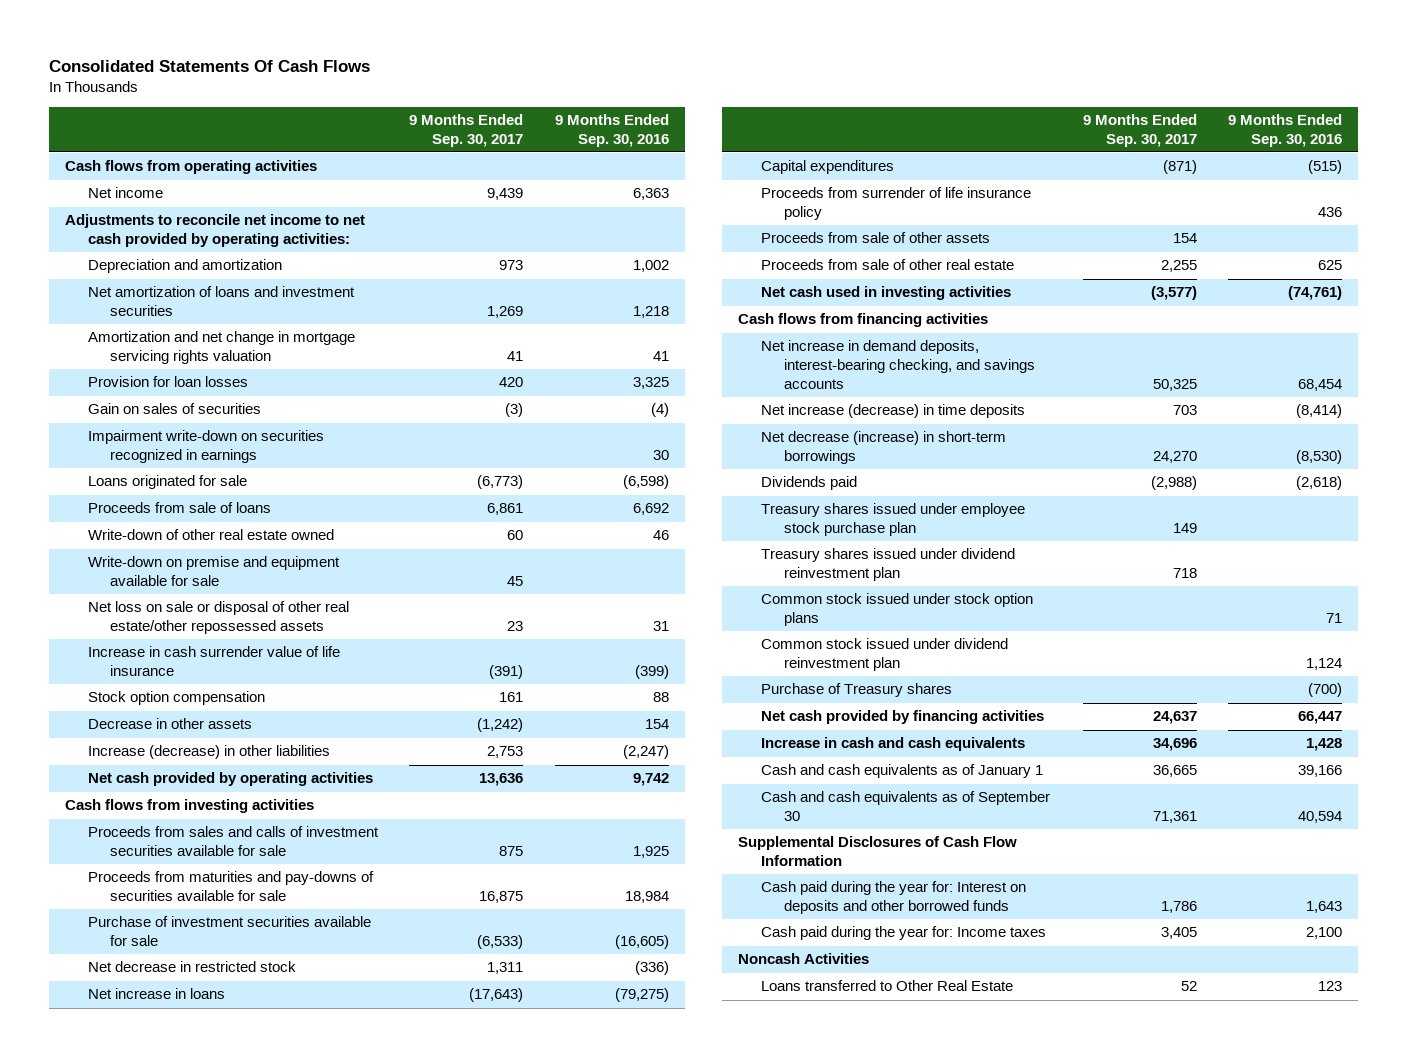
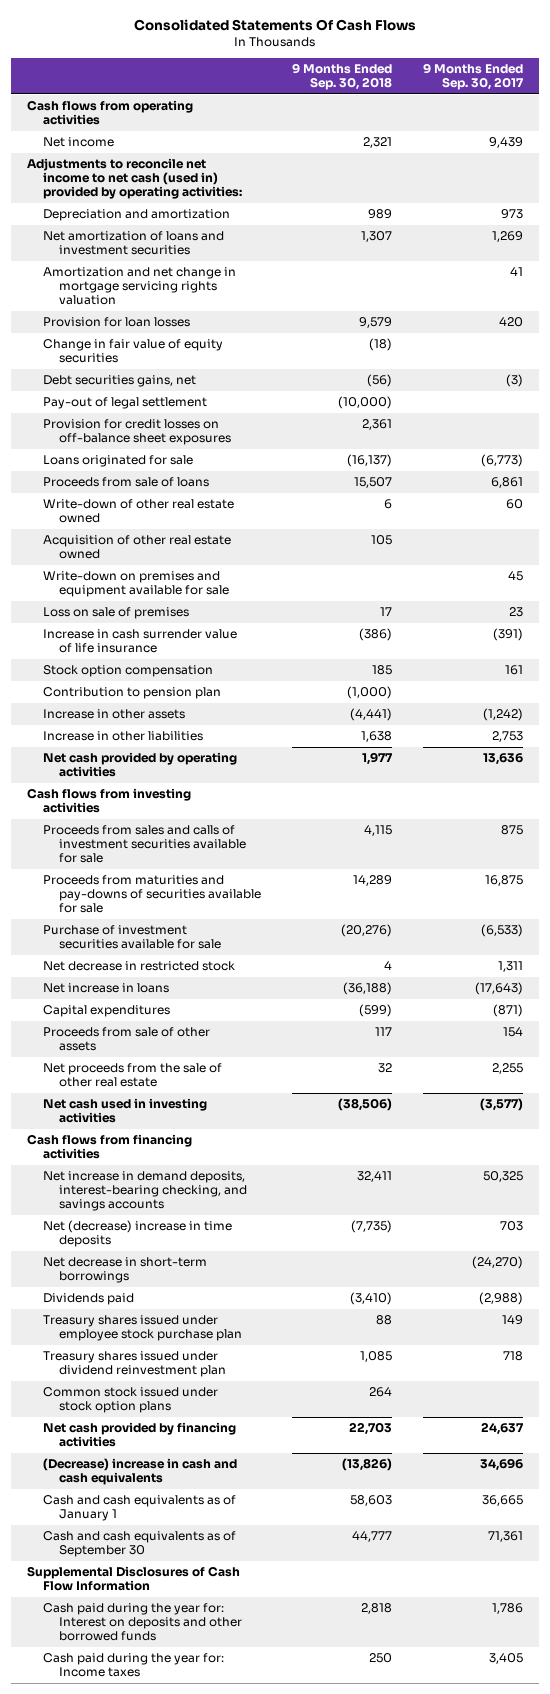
- | 9 Months Ended Sep. 30, 2017 | 9 Months Ended Sep. 30, 2016
+ | 9 Months Ended Sep. 30, 2018 | 9 Months Ended Sep. 30, 2017
- Adjustments to reconcile net income to net cash provided by operating activities:
+ Adjustments to reconcile net income to net cash (used in) provided by operating activities:
- Gain on sales of securities | (3) | (4)
- Impairment write-down on securities recognized in earnings | | 30
+ Change in fair value of equity securities | (18) |
+ Debt securities gains, net | (56) | (3)
+ Pay-out of legal settlement | (10,000) |
+ Provision for credit losses on off-balance sheet exposures | 2,361 |
- Write-down on premise and equipment available for sale | 45 |
- Net loss on sale or disposal of other real estate/other repossessed assets | 23 | 31
+ Acquisition of other real estate owned | 105 |
+ Write-down on premises and equipment available for sale | | 45
+ Loss on sale of premises | 17 | 23
- Decrease in other assets | (1,242) | 154
- Increase (decrease) in other liabilities | 2,753 | (2,247)
+ Contribution to pension plan | (1,000) |
+ Increase in other assets | (4,441) | (1,242)
+ Increase in other liabilities | 1,638 | 2,753
- Proceeds from surrender of life insurance policy | | 436
- Proceeds from sale of other real estate | 2,255 | 625
+ Net proceeds from the sale of other real estate | 32 | 2,255
- Net increase (decrease) in time deposits | 703 | (8,414)
- Net decrease (increase) in short-term borrowings | 24,270 | (8,530)
+ Net (decrease) increase in time deposits | (7,735) | 703
+ Net decrease in short-term borrowings | | (24,270)
- Common stock issued under dividend reinvestment plan | | 1,124
- Purchase of Treasury shares | | (700)
- Increase in cash and cash equivalents | 34,696 | 1,428
+ (Decrease) increase in cash and cash equivalents | (13,826) | 34,696
- Noncash Activities
- Loans transferred to Other Real Estate | 52 | 123

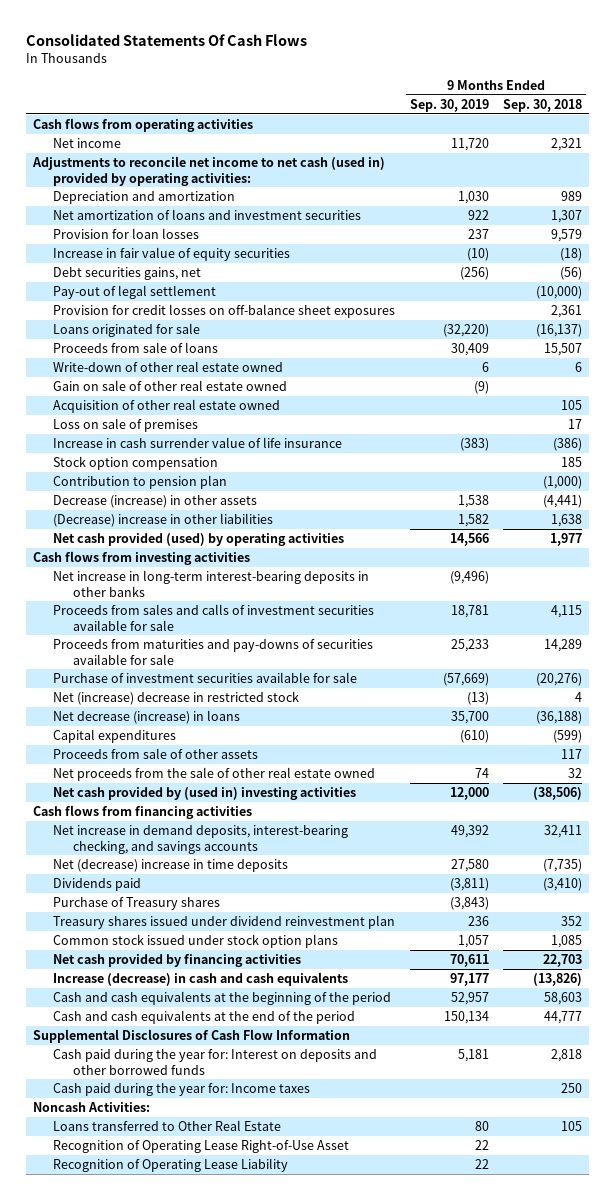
- | 9 Months Ended Sep. 30, 2018 | 9 Months Ended Sep. 30, 2017
+ | 9 Months Ended Sep. 30, 2019 | 9 Months Ended Sep. 30, 2018
- Amortization and net change in mortgage servicing rights valuation | | 41
- Change in fair value of equity securities | (18) |
+ Increase in fair value of equity securities | (10) | (18)
+ Gain on sale of other real estate owned | (9) |
- Write-down on premises and equipment available for sale | | 45
- Increase in other assets | (4,441) | (1,242)
- Increase in other liabilities | 1,638 | 2,753
- Net cash provided by operating activities | 1,977 | 13,636
+ Decrease (increase) in other assets | 1,538 | (4,441)
+ (Decrease) increase in other liabilities | 1,582 | 1,638
+ Net cash provided (used) by operating activities | 14,566 | 1,977
+ Net increase in long-term interest-bearing deposits in other banks | (9,496) |
- Net decrease in restricted stock | 4 | 1,311
- Net increase in loans | (36,188) | (17,643)
+ Net (increase) decrease in restricted stock | (13) | 4
+ Net decrease (increase) in loans | 35,700 | (36,188)
- Net proceeds from the sale of other real estate | 32 | 2,255
- Net cash used in investing activities | (38,506) | (3,577)
+ Net proceeds from the sale of other real estate owned | 74 | 32
+ Net cash provided by (used in) investing activities | 12,000 | (38,506)
- Net decrease in short-term borrowings | | (24,270)
- Treasury shares issued under employee stock purchase plan | 88 | 149
- Treasury shares issued under dividend reinvestment plan | 1,085 | 718
- Common stock issued under stock option plans | 264 |
+ Purchase of Treasury shares | (3,843) |
+ Treasury shares issued under dividend reinvestment plan | 236 | 352
+ Common stock issued under stock option plans | 1,057 | 1,085
- (Decrease) increase in cash and cash equivalents | (13,826) | 34,696
- Cash and cash equivalents as of January 1 | 58,603 | 36,665
- Cash and cash equivalents as of September 30 | 44,777 | 71,361
+ Increase (decrease) in cash and cash equivalents | 97,177 | (13,826)
+ Cash and cash equivalents at the beginning of the period | 52,957 | 58,603
+ Cash and cash equivalents at the end of the period | 150,134 | 44,777
+ Noncash Activities:
+ Loans transferred to Other Real Estate | 80 | 105
+ Recognition of Operating Lease Right-of-Use Asset | 22 |
+ Recognition of Operating Lease Liability | 22 |

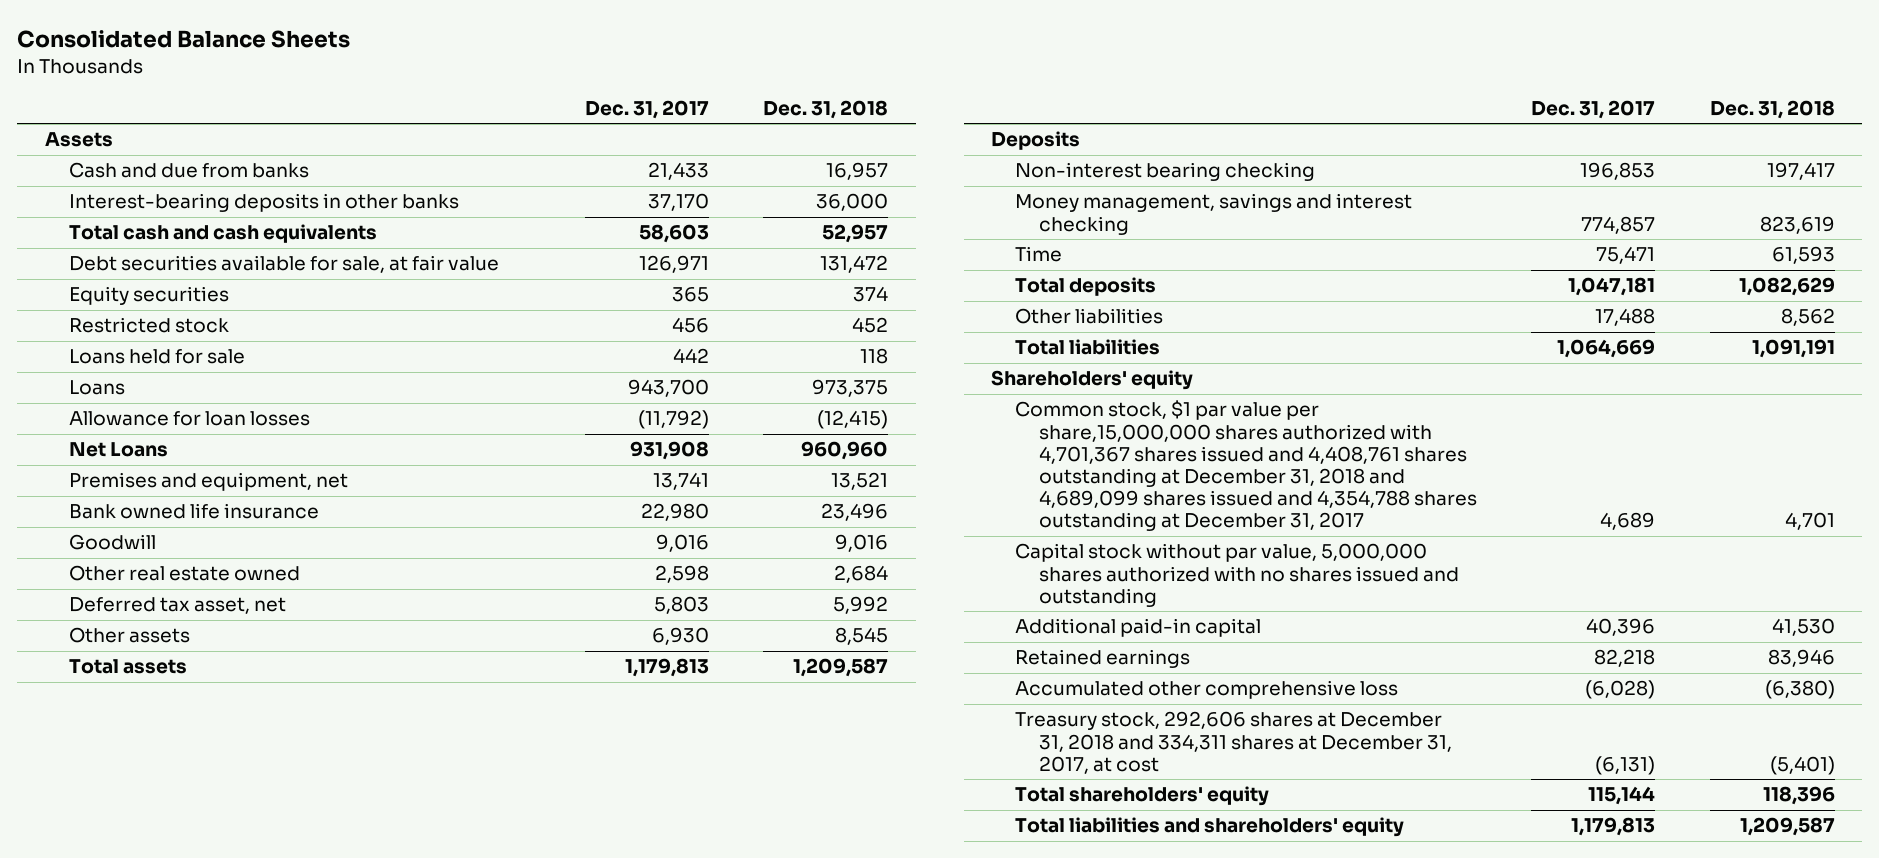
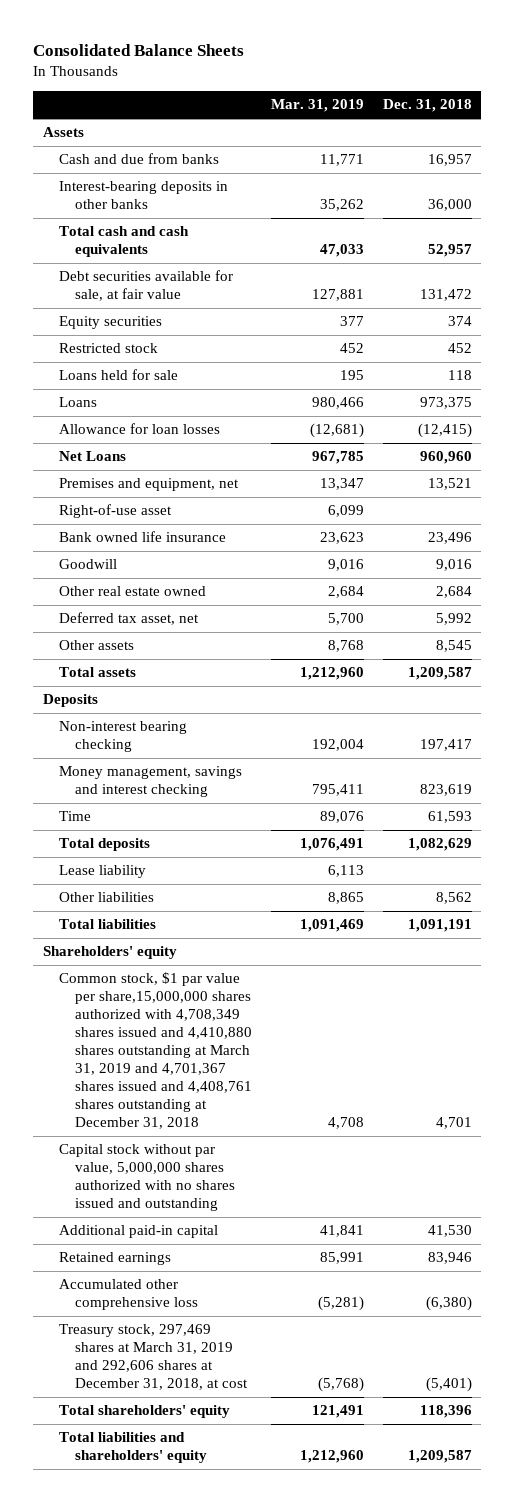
- | Dec. 31, 2017 | Dec. 31, 2018
+ | Mar. 31, 2019 | Dec. 31, 2018
+ Right-of-use asset | 6,099 |
+ Lease liability | 6,113 |
- Common stock, $1 par value per share,15,000,000 shares authorized with 4,701,367 shares issued and 4,408,761 shares outstanding at December 31, 2018 and 4,689,099 shares issued and 4,354,788 shares outstanding at December 31, 2017 | 4,689 | 4,701
+ Common stock, $1 par value per share,15,000,000 shares authorized with 4,708,349 shares issued and 4,410,880 shares outstanding at March 31, 2019 and 4,701,367 shares issued and 4,408,761 shares outstanding at December 31, 2018 | 4,708 | 4,701
- Treasury stock, 292,606 shares at December 31, 2018 and 334,311 shares at December 31, 2017, at cost | (6,131) | (5,401)
+ Treasury stock, 297,469 shares at March 31, 2019 and 292,606 shares at December 31, 2018, at cost | (5,768) | (5,401)

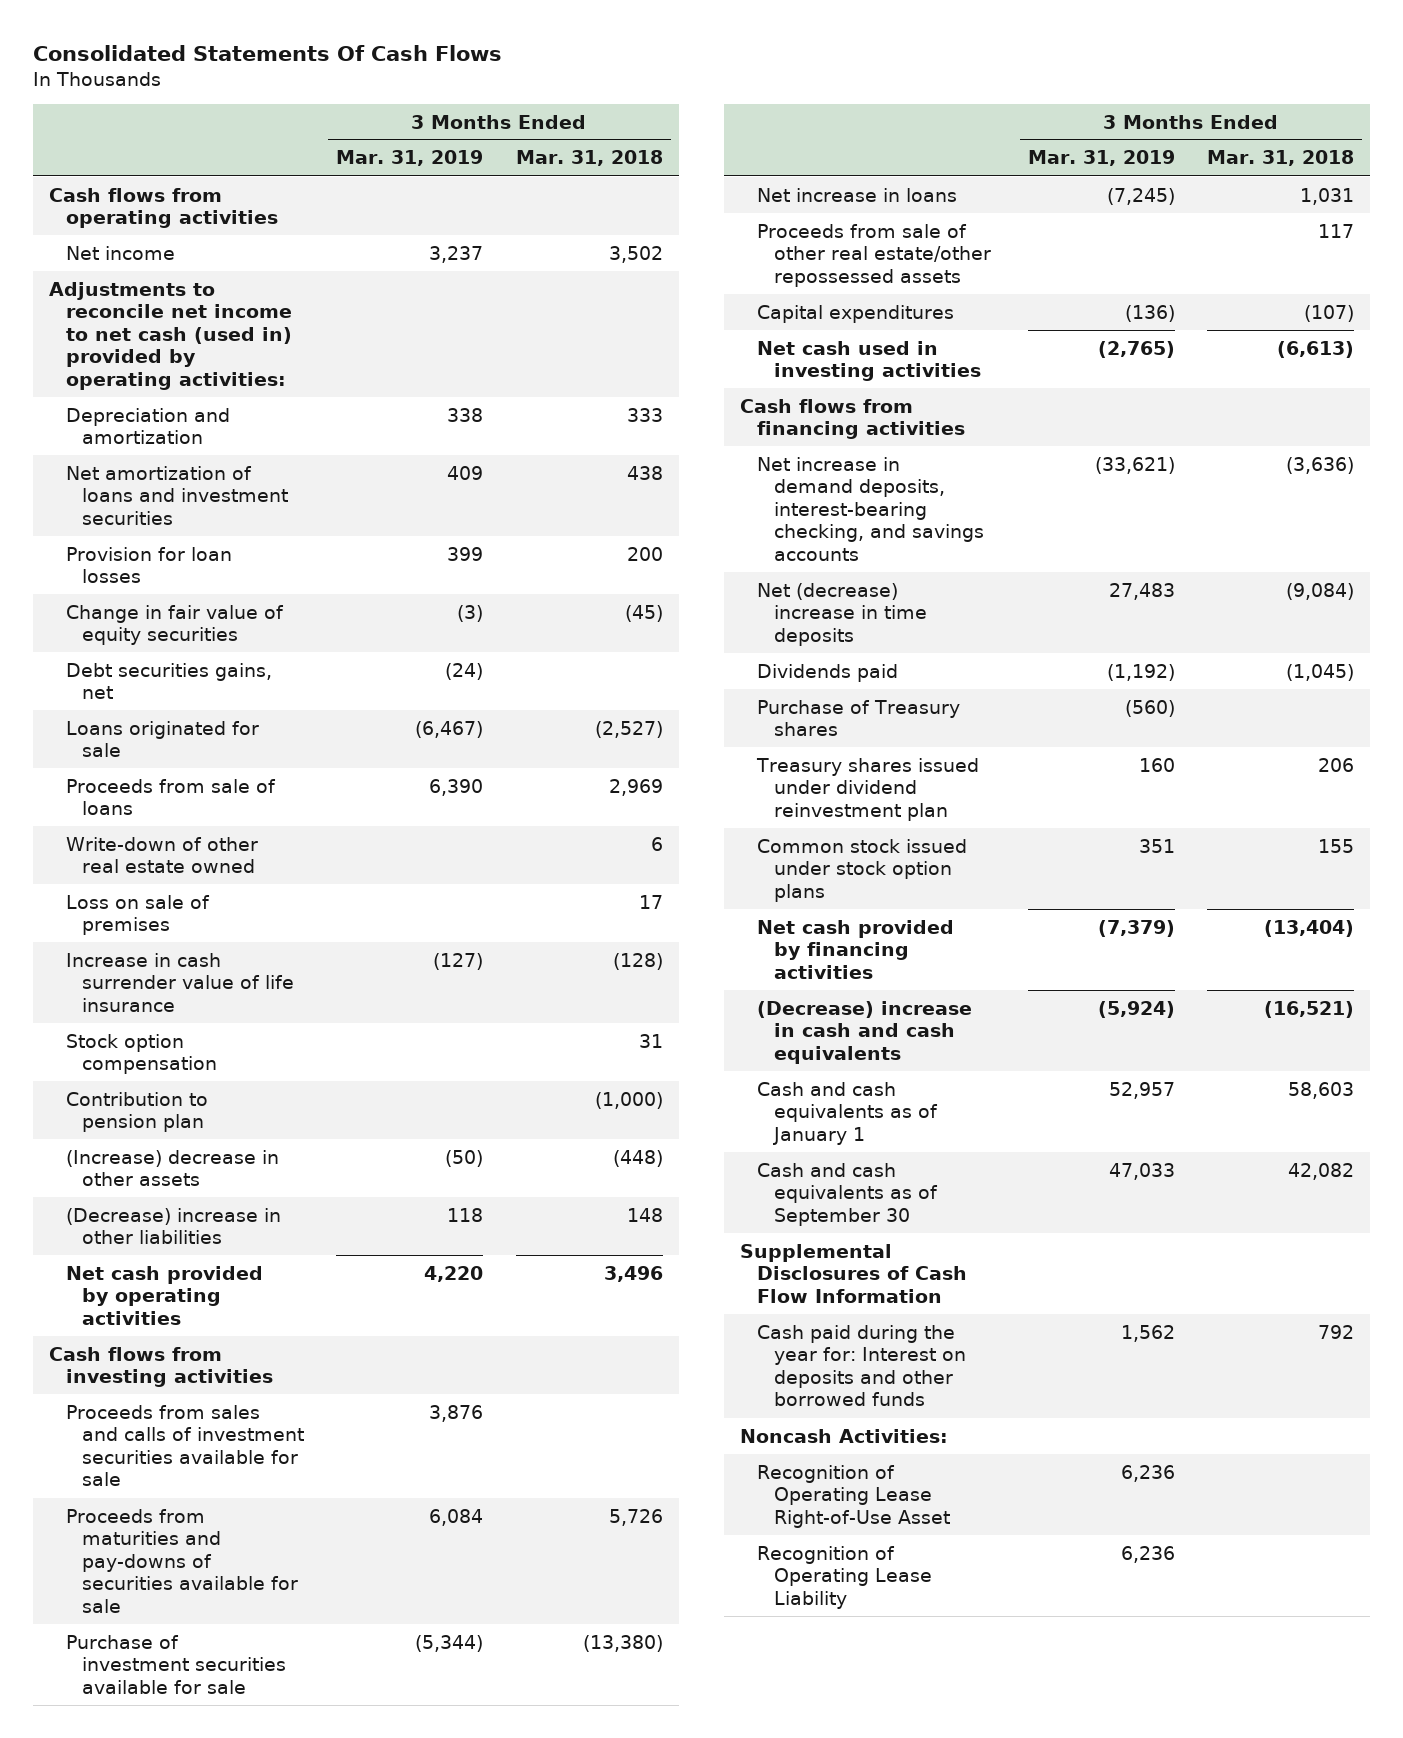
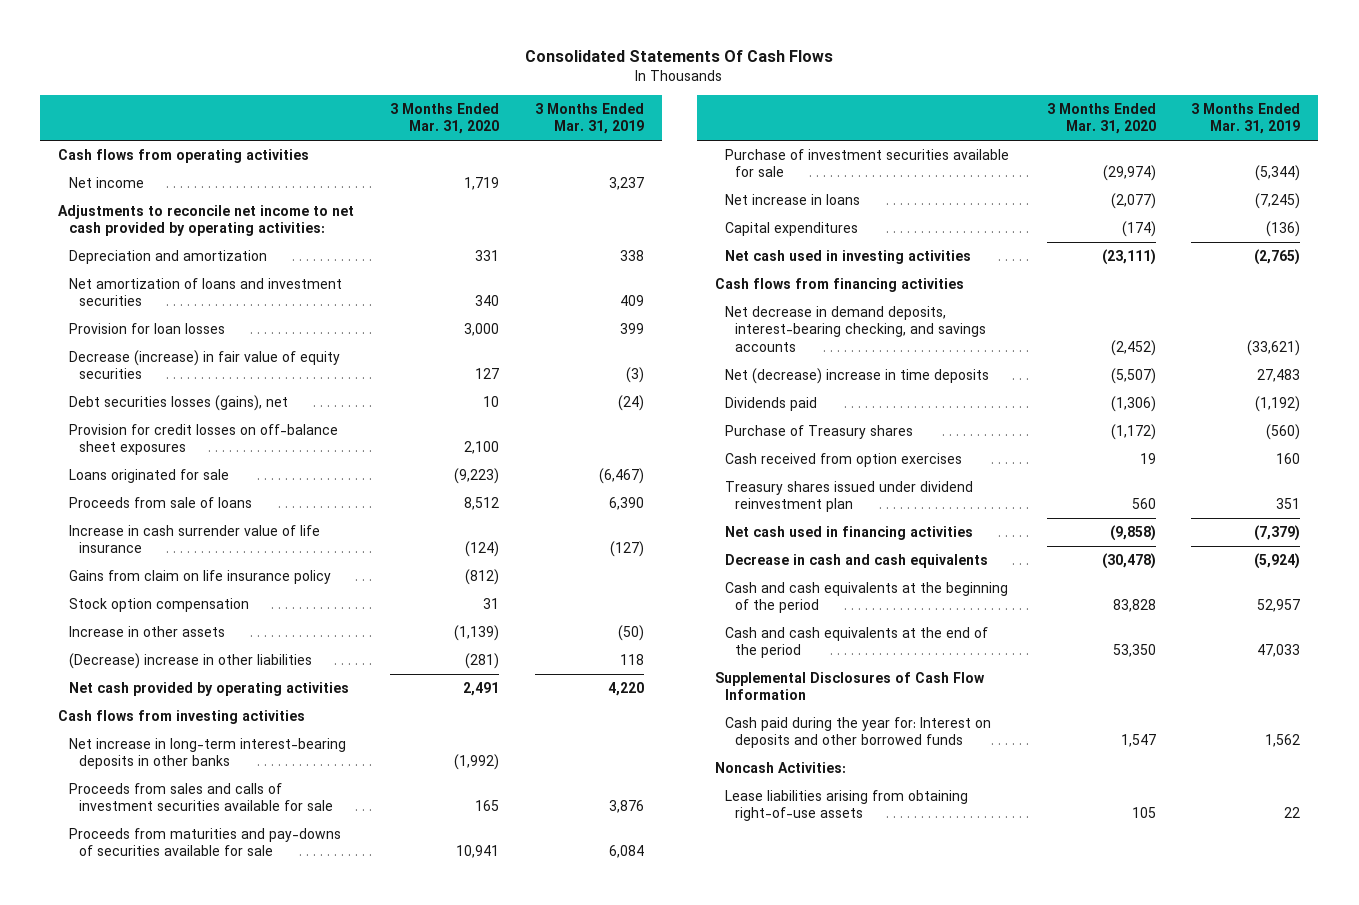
- | 3 Months Ended Mar. 31, 2019 | 3 Months Ended Mar. 31, 2018
+ | 3 Months Ended Mar. 31, 2020 | 3 Months Ended Mar. 31, 2019
- Adjustments to reconcile net income to net cash (used in) provided by operating activities:
+ Adjustments to reconcile net income to net cash provided by operating activities:
- Change in fair value of equity securities | (3) | (45)
- Debt securities gains, net | (24) |
+ Decrease (increase) in fair value of equity securities | 127 | (3)
+ Debt securities losses (gains), net | 10 | (24)
+ Provision for credit losses on off-balance sheet exposures | 2,100 |
- Write-down of other real estate owned | | 6
- Loss on sale of premises | | 17
+ Gains from claim on life insurance policy | (812) |
- Contribution to pension plan | | (1,000)
- (Increase) decrease in other assets | (50) | (448)
+ Increase in other assets | (1,139) | (50)
+ Net increase in long-term interest-bearing deposits in other banks | (1,992) |
- Proceeds from sale of other real estate/other repossessed assets | | 117
- Net increase in demand deposits, interest-bearing checking, and savings accounts | (33,621) | (3,636)
+ Net decrease in demand deposits, interest-bearing checking, and savings accounts | (2,452) | (33,621)
- Treasury shares issued under dividend reinvestment plan | 160 | 206
- Common stock issued under stock option plans | 351 | 155
- Net cash provided by financing activities | (7,379) | (13,404)
- (Decrease) increase in cash and cash equivalents | (5,924) | (16,521)
- Cash and cash equivalents as of January 1 | 52,957 | 58,603
- Cash and cash equivalents as of September 30 | 47,033 | 42,082
+ Cash received from option exercises | 19 | 160
+ Treasury shares issued under dividend reinvestment plan | 560 | 351
+ Net cash used in financing activities | (9,858) | (7,379)
+ Decrease in cash and cash equivalents | (30,478) | (5,924)
+ Cash and cash equivalents at the beginning of the period | 83,828 | 52,957
+ Cash and cash equivalents at the end of the period | 53,350 | 47,033
- Recognition of Operating Lease Right-of-Use Asset | 6,236 |
- Recognition of Operating Lease Liability | 6,236 |
+ Lease liabilities arising from obtaining right-of-use assets | 105 | 22

